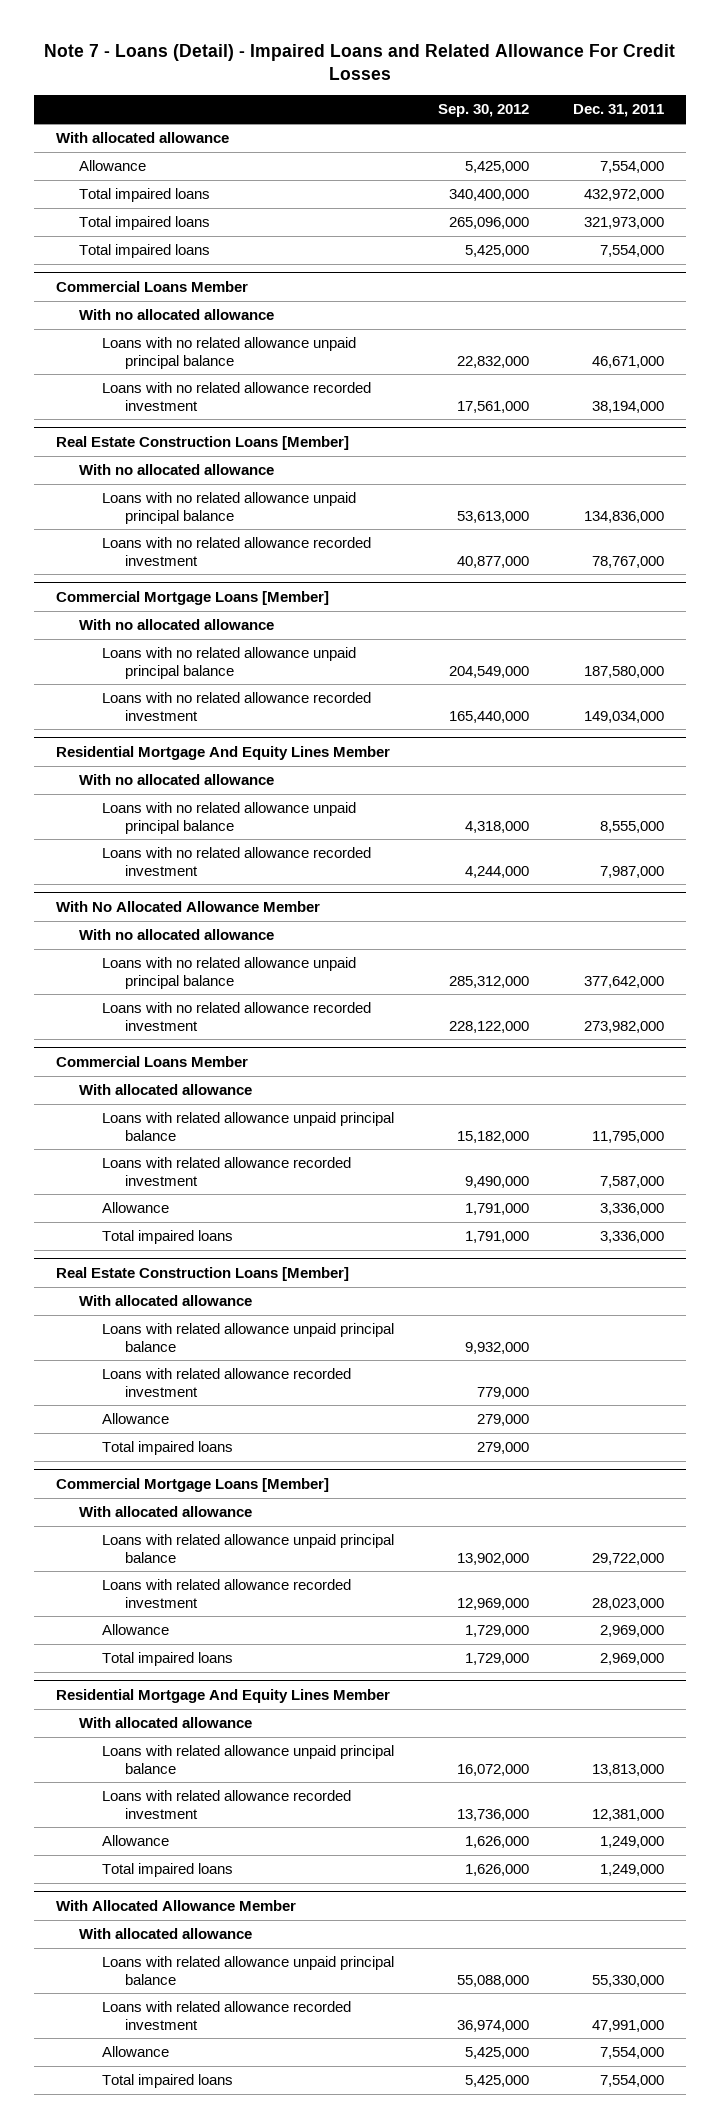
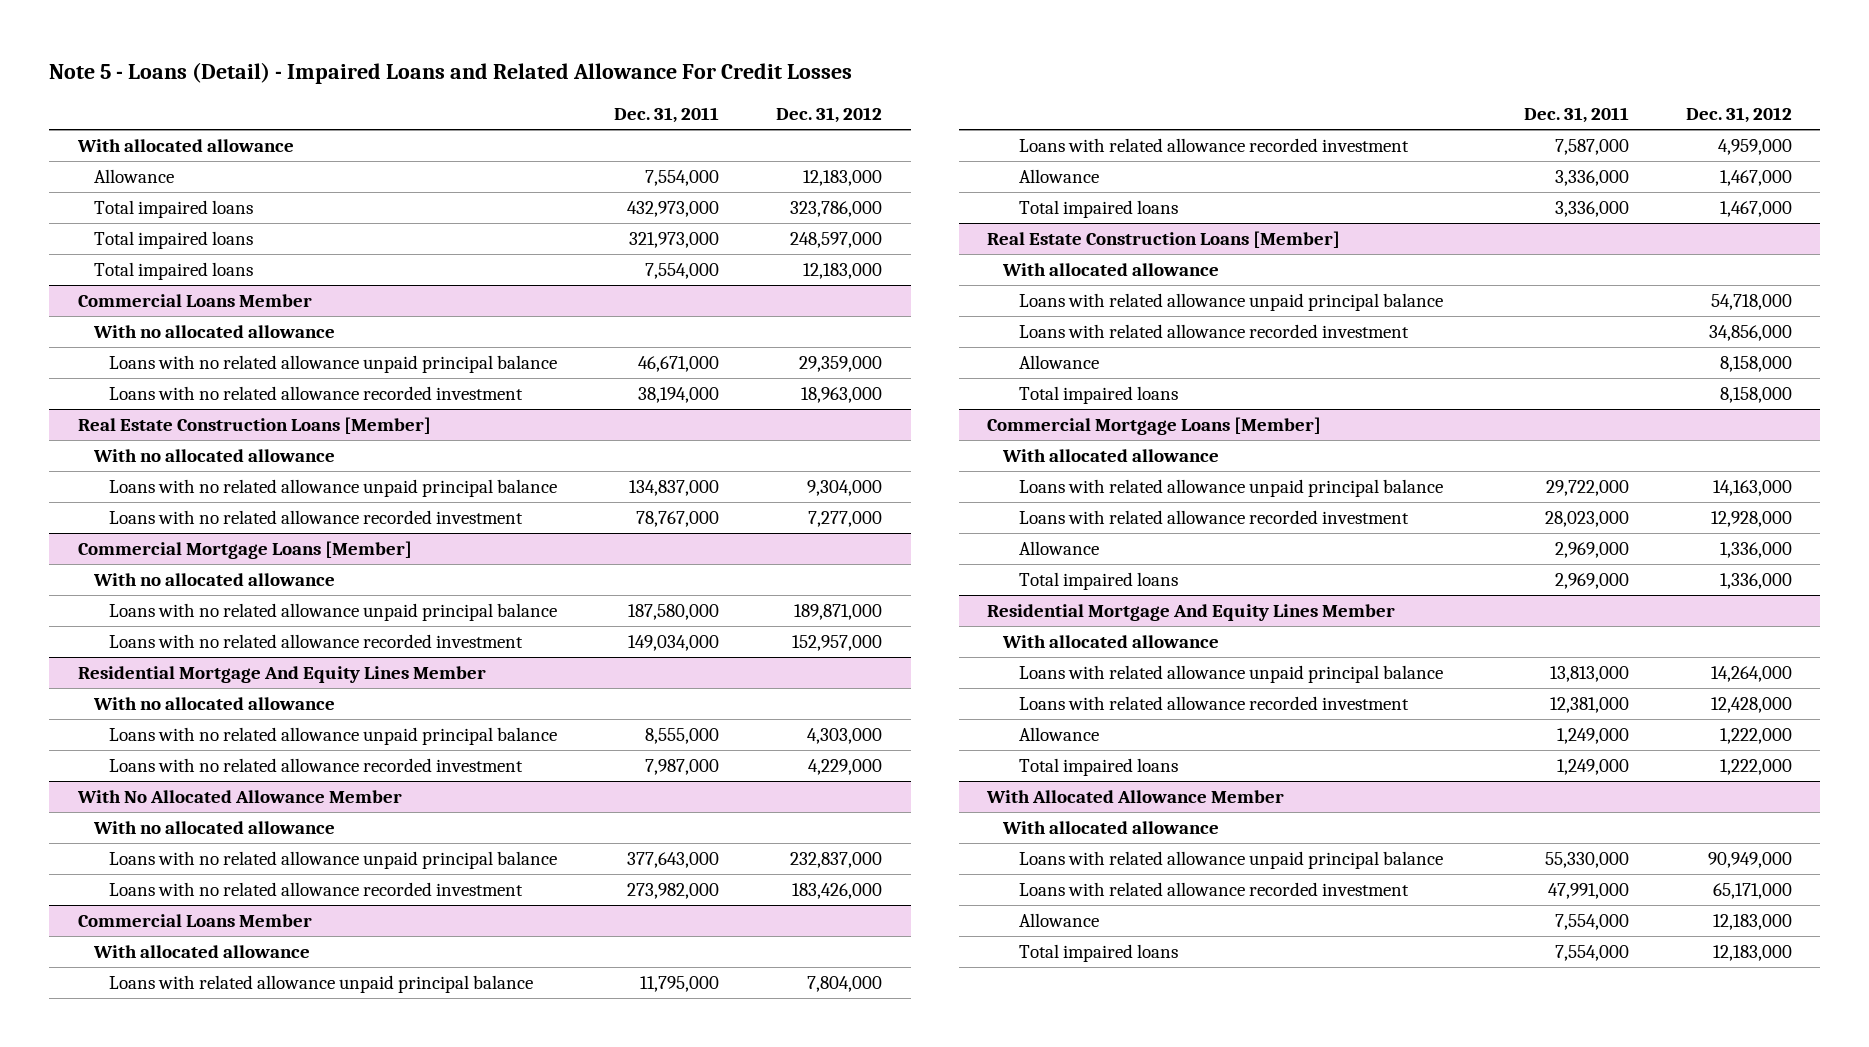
- Note 7 - Loans (Detail) - Impaired Loans and Related Allowance For Credit Losses
+ Note 5 - Loans (Detail) - Impaired Loans and Related Allowance For Credit Losses
- | Sep. 30, 2012 | Dec. 31, 2011
+ | Dec. 31, 2011 | Dec. 31, 2012
- Total impaired loans | 340,400,000 | 432,972,000
+ Total impaired loans | 432,973,000 | 323,786,000
@ Real Estate Construction Loans [Member]
- Loans with no related allowance unpaid principal balance | 53,613,000 | 134,836,000
+ Loans with no related allowance unpaid principal balance | 134,837,000 | 9,304,000
@ With No Allocated Allowance Member
- Loans with no related allowance unpaid principal balance | 285,312,000 | 377,642,000
+ Loans with no related allowance unpaid principal balance | 377,643,000 | 232,837,000

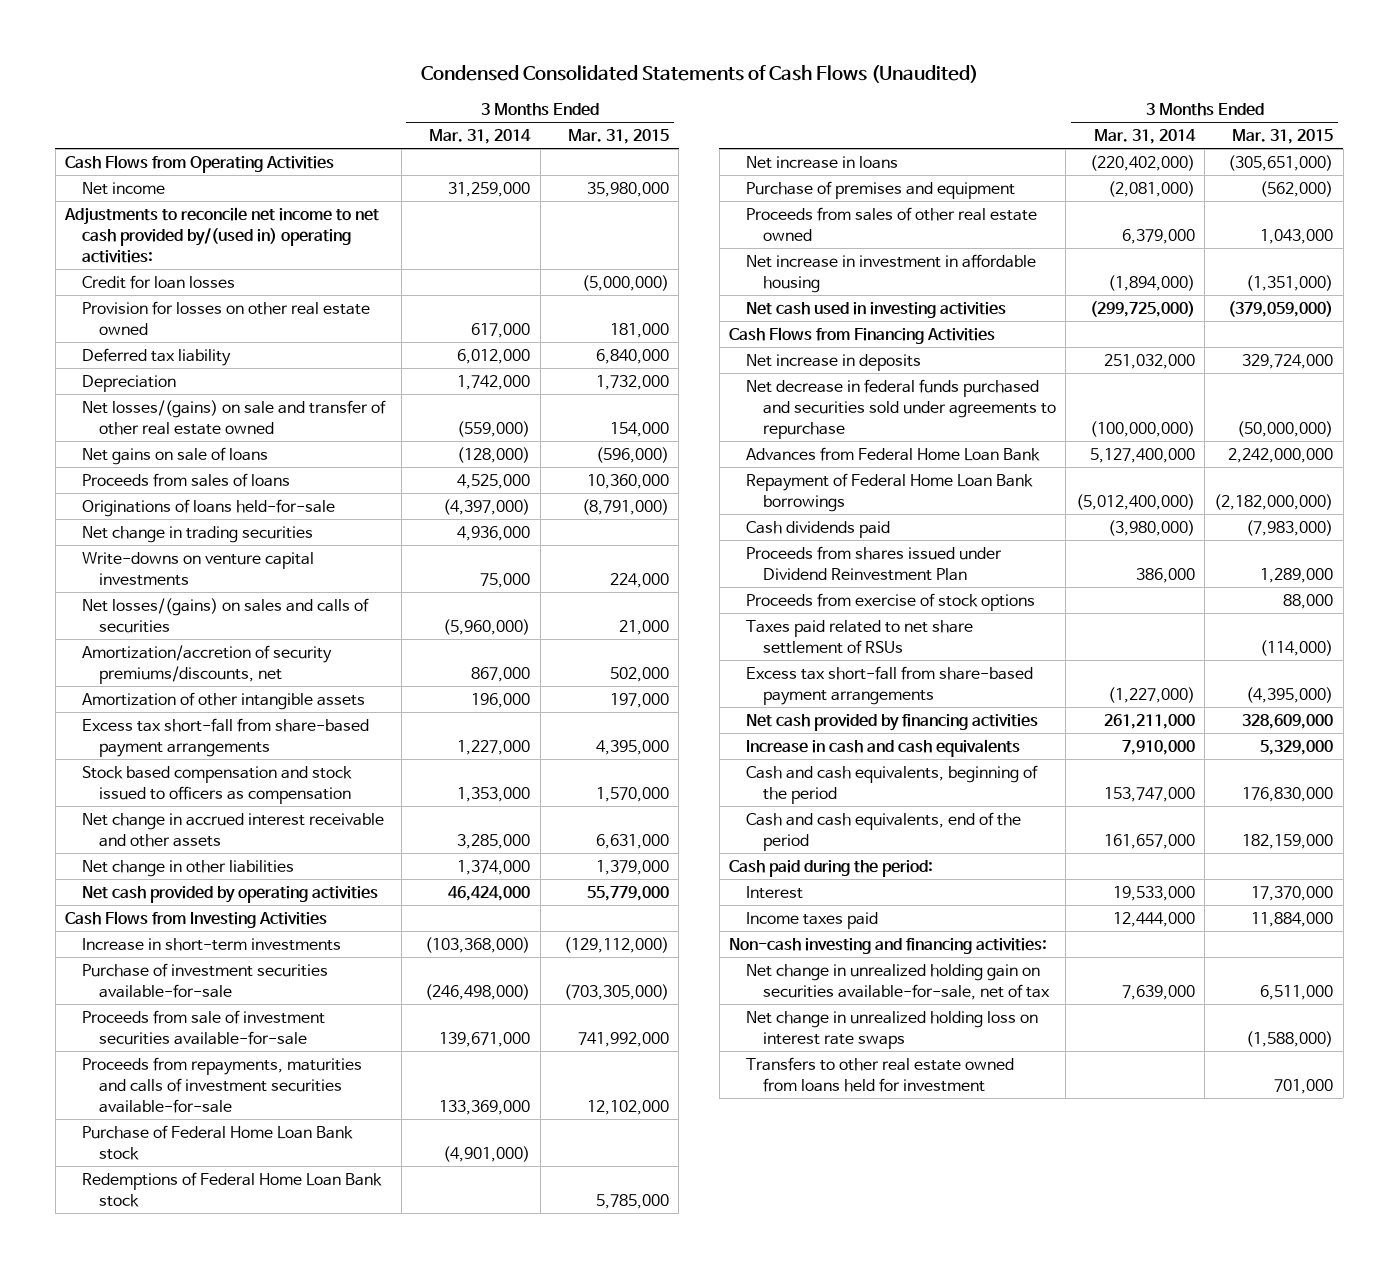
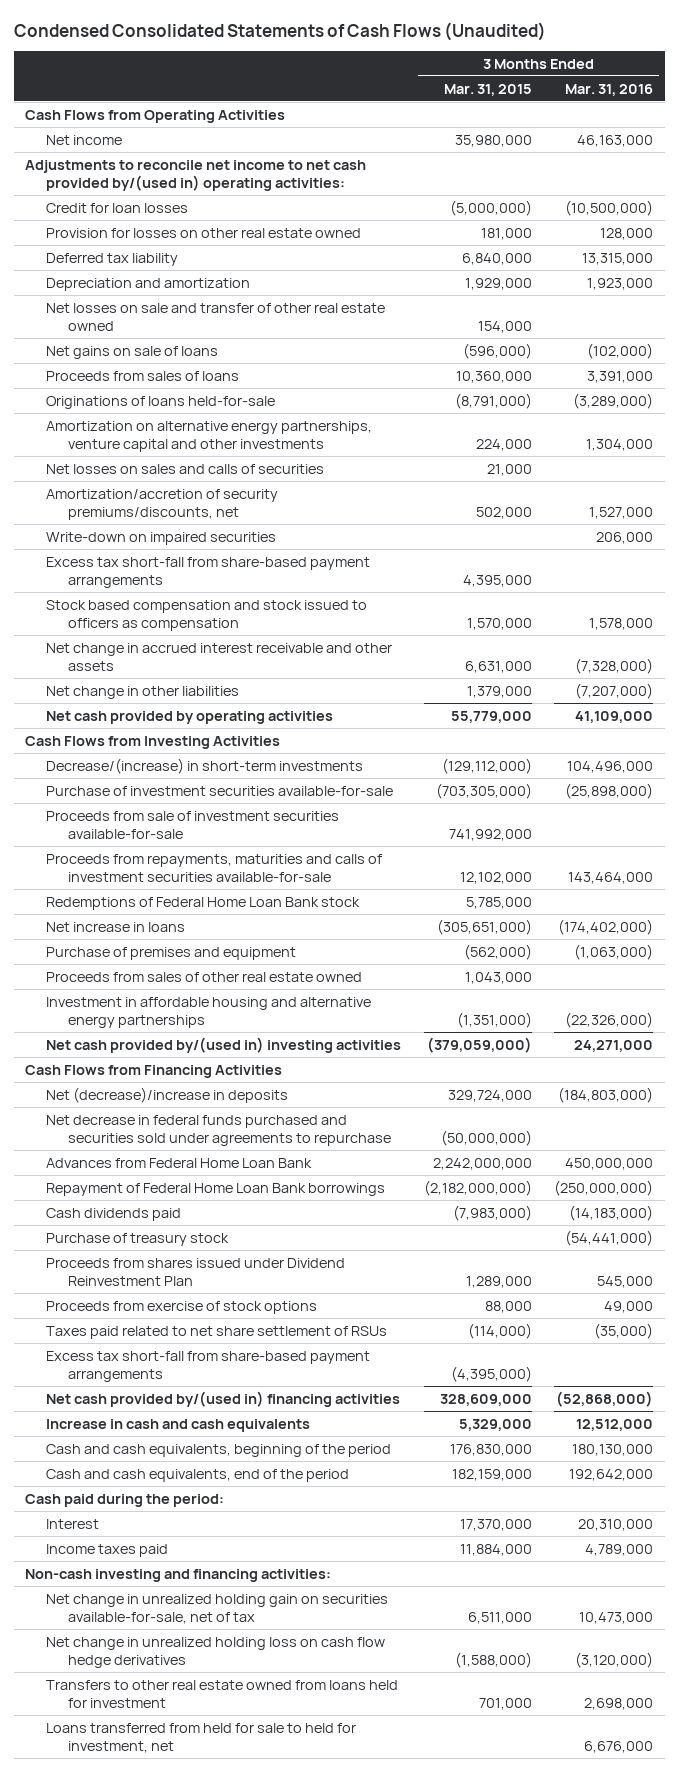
- | 3 Months Ended Mar. 31, 2014 | 3 Months Ended Mar. 31, 2015
+ | 3 Months Ended Mar. 31, 2015 | 3 Months Ended Mar. 31, 2016
- Depreciation | 1,742,000 | 1,732,000
- Net losses/(gains) on sale and transfer of other real estate owned | (559,000) | 154,000
+ Depreciation and amortization | 1,929,000 | 1,923,000
+ Net losses on sale and transfer of other real estate owned | 154,000 |
- Net change in trading securities | 4,936,000 |
- Write-downs on venture capital investments | 75,000 | 224,000
- Net losses/(gains) on sales and calls of securities | (5,960,000) | 21,000
+ Amortization on alternative energy partnerships, venture capital and other investments | 224,000 | 1,304,000
+ Net losses on sales and calls of securities | 21,000 |
- Amortization of other intangible assets | 196,000 | 197,000
+ Write-down on impaired securities | | 206,000
- Increase in short-term investments | (103,368,000) | (129,112,000)
+ Decrease/(increase) in short-term investments | (129,112,000) | 104,496,000
- Purchase of Federal Home Loan Bank stock | (4,901,000) |
- Net increase in investment in affordable housing | (1,894,000) | (1,351,000)
- Net cash used in investing activities | (299,725,000) | (379,059,000)
+ Investment in affordable housing and alternative energy partnerships | (1,351,000) | (22,326,000)
+ Net cash provided by/(used in) investing activities | (379,059,000) | 24,271,000
- Net increase in deposits | 251,032,000 | 329,724,000
+ Net (decrease)/increase in deposits | 329,724,000 | (184,803,000)
+ Purchase of treasury stock | | (54,441,000)
- Net cash provided by financing activities | 261,211,000 | 328,609,000
+ Net cash provided by/(used in) financing activities | 328,609,000 | (52,868,000)
- Net change in unrealized holding loss on interest rate swaps | | (1,588,000)
+ Net change in unrealized holding loss on cash flow hedge derivatives | (1,588,000) | (3,120,000)
+ Loans transferred from held for sale to held for investment, net | | 6,676,000

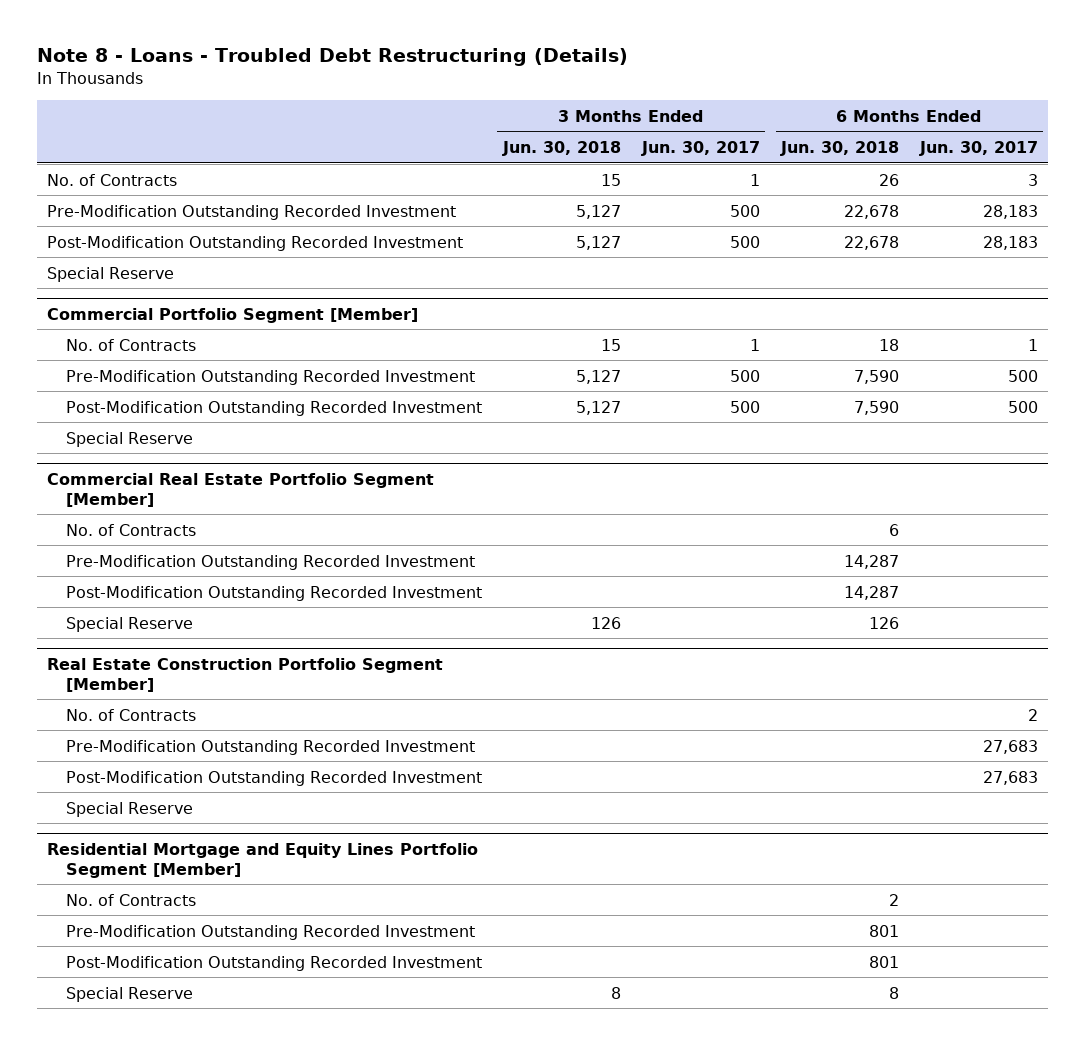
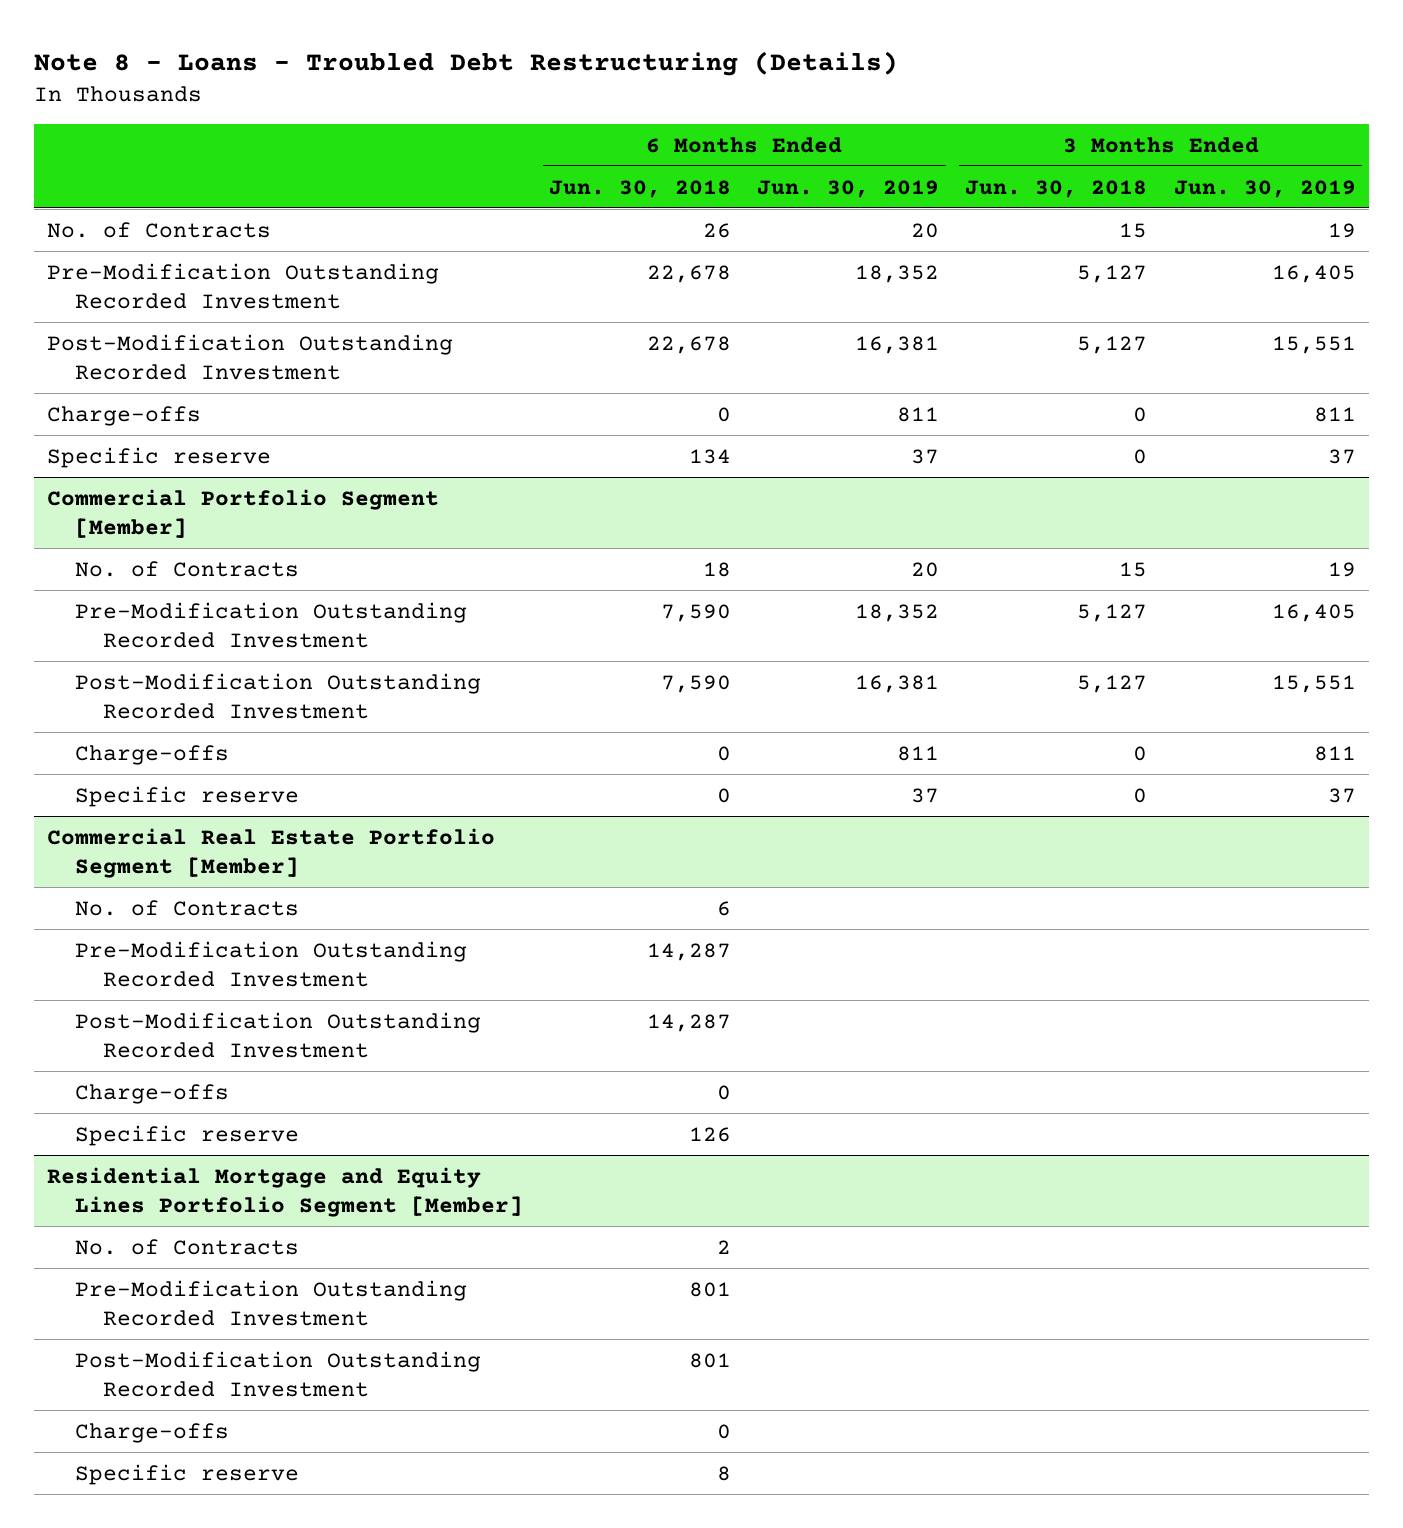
- | 3 Months Ended Jun. 30, 2018 | 3 Months Ended Jun. 30, 2017 | 6 Months Ended Jun. 30, 2018 | 6 Months Ended Jun. 30, 2017
+ | 6 Months Ended Jun. 30, 2018 | 6 Months Ended Jun. 30, 2019 | 3 Months Ended Jun. 30, 2018 | 3 Months Ended Jun. 30, 2019
- Special Reserve
+ Charge-offs | 0 | 811 | 0 | 811
+ Specific reserve | 134 | 37 | 0 | 37
@ Commercial Portfolio Segment [Member]
- Special Reserve
+ Charge-offs | 0 | 811 | 0 | 811
+ Specific reserve | 0 | 37 | 0 | 37
@ Commercial Real Estate Portfolio Segment [Member]
- Special Reserve | 126 | | 126 |
- Real Estate Construction Portfolio Segment [Member]
- No. of Contracts | | | | 2
- Pre-Modification Outstanding Recorded Investment | | | | 27,683
- Post-Modification Outstanding Recorded Investment | | | | 27,683
- Special Reserve
@ Commercial Real Estate Portfolio Segment [Member]
+ Charge-offs | 0 | | |
+ Specific reserve | 126 | | |
@ Residential Mortgage and Equity Lines Portfolio Segment [Member]
- Special Reserve | 8 | | 8 |
+ Charge-offs | 0 | | |
+ Specific reserve | 8 | | |

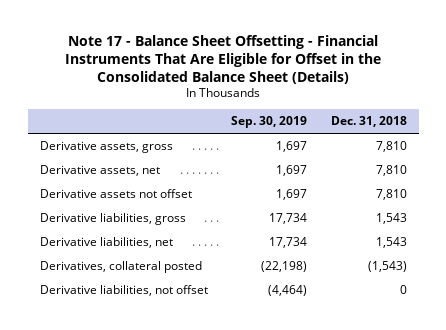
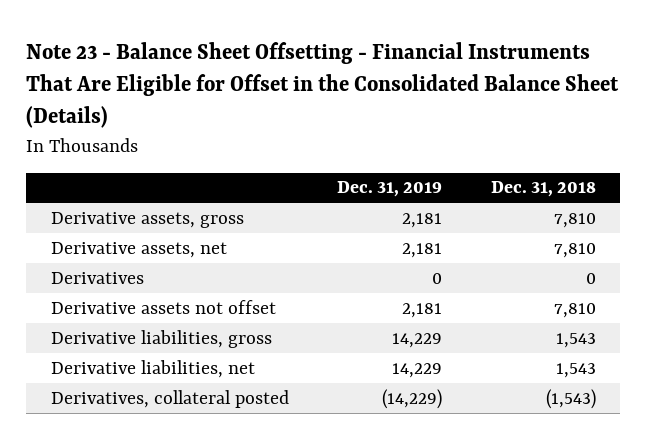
- Note 17 - Balance Sheet Offsetting - Financial Instruments That Are Eligible for Offset in the Consolidated Balance Sheet (Details)
+ Note 23 - Balance Sheet Offsetting - Financial Instruments That Are Eligible for Offset in the Consolidated Balance Sheet (Details)
- | Sep. 30, 2019 | Dec. 31, 2018
+ | Dec. 31, 2019 | Dec. 31, 2018
+ Derivatives | 0 | 0
- Derivative liabilities, not offset | (4,464) | 0

